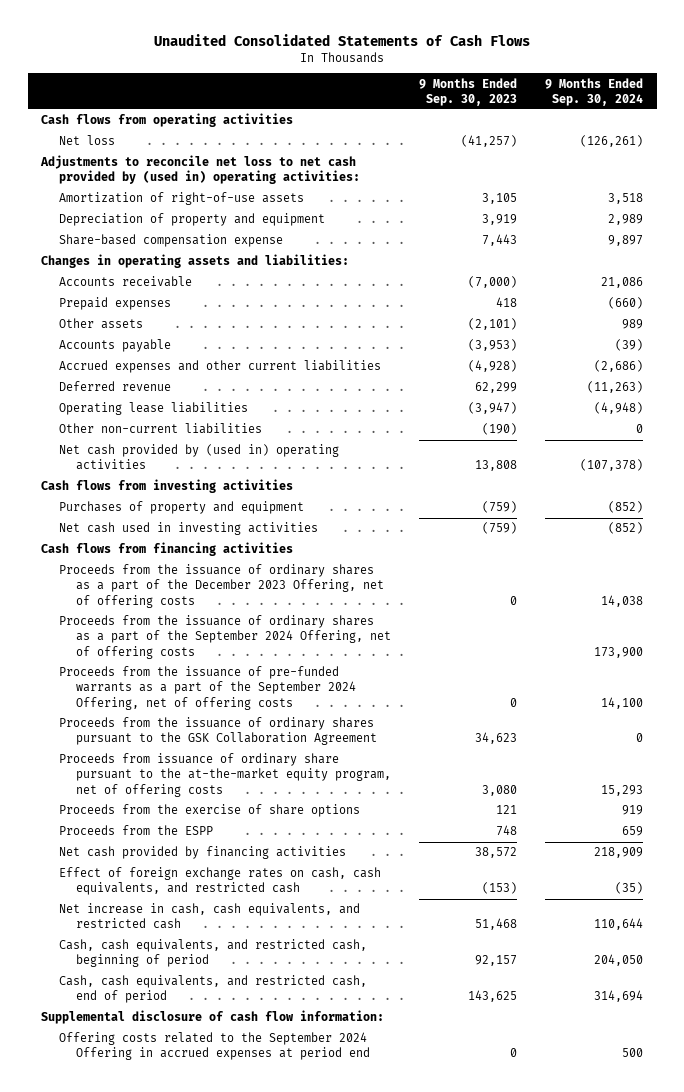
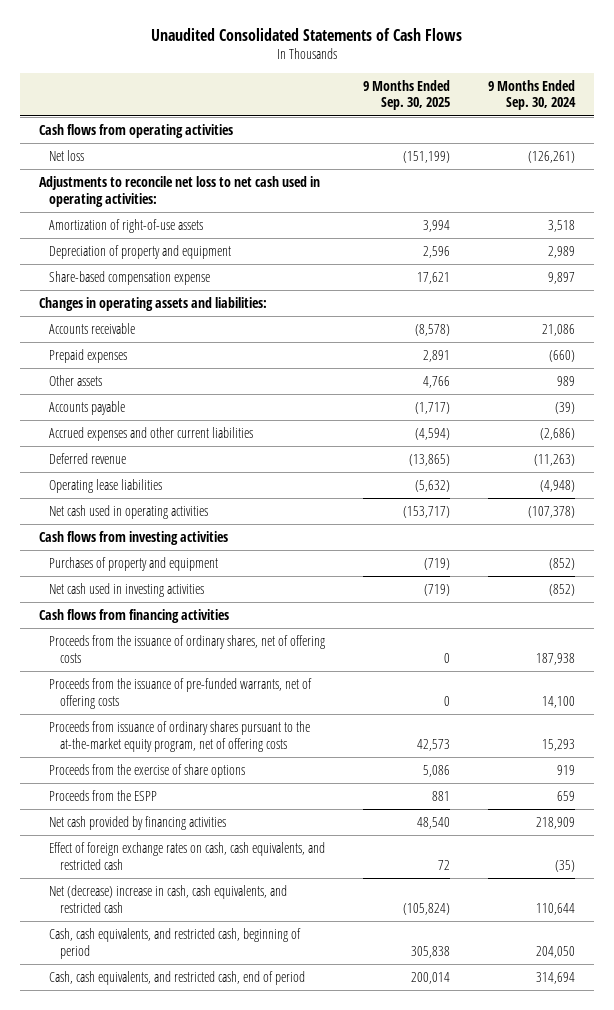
- | 9 Months Ended Sep. 30, 2023 | 9 Months Ended Sep. 30, 2024
+ | 9 Months Ended Sep. 30, 2025 | 9 Months Ended Sep. 30, 2024
- Adjustments to reconcile net loss to net cash provided by (used in) operating activities:
+ Adjustments to reconcile net loss to net cash used in operating activities:
- Other non-current liabilities | (190) | 0
- Net cash provided by (used in) operating activities | 13,808 | (107,378)
+ Net cash used in operating activities | (153,717) | (107,378)
- Proceeds from the issuance of ordinary shares as a part of the December 2023 Offering, net of offering costs | 0 | 14,038
- Proceeds from the issuance of ordinary shares as a part of the September 2024 Offering, net of offering costs | | 173,900
- Proceeds from the issuance of pre-funded warrants as a part of the September 2024 Offering, net of offering costs | 0 | 14,100
- Proceeds from the issuance of ordinary shares pursuant to the GSK Collaboration Agreement | 34,623 | 0
- Proceeds from issuance of ordinary share pursuant to the at-the-market equity program, net of offering costs | 3,080 | 15,293
+ Proceeds from the issuance of ordinary shares, net of offering costs | 0 | 187,938
+ Proceeds from the issuance of pre-funded warrants, net of offering costs | 0 | 14,100
+ Proceeds from issuance of ordinary shares pursuant to the at-the-market equity program, net of offering costs | 42,573 | 15,293
- Net increase in cash, cash equivalents, and restricted cash | 51,468 | 110,644
+ Net (decrease) increase in cash, cash equivalents, and restricted cash | (105,824) | 110,644
- Supplemental disclosure of cash flow information:
- Offering costs related to the September 2024 Offering in accrued expenses at period end | 0 | 500

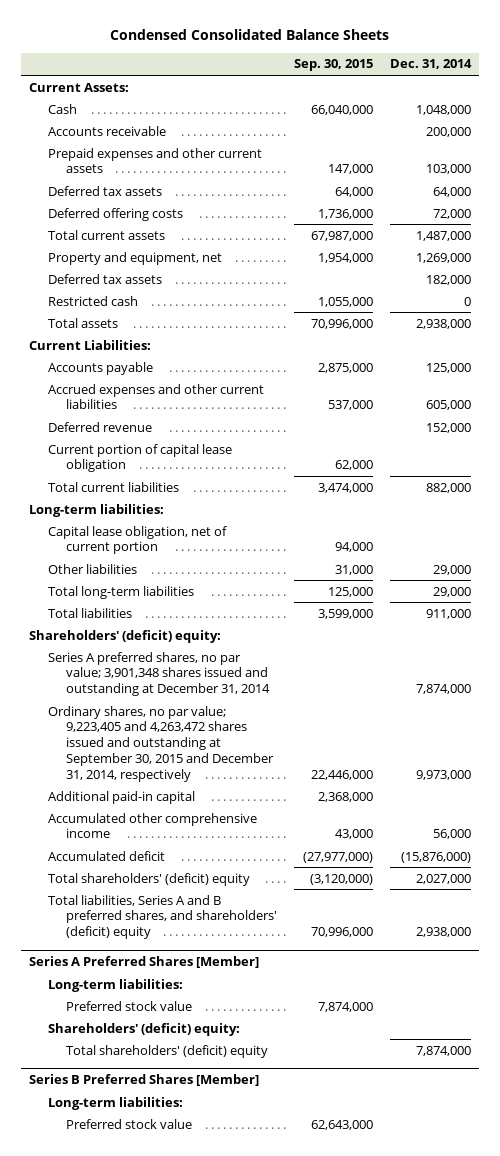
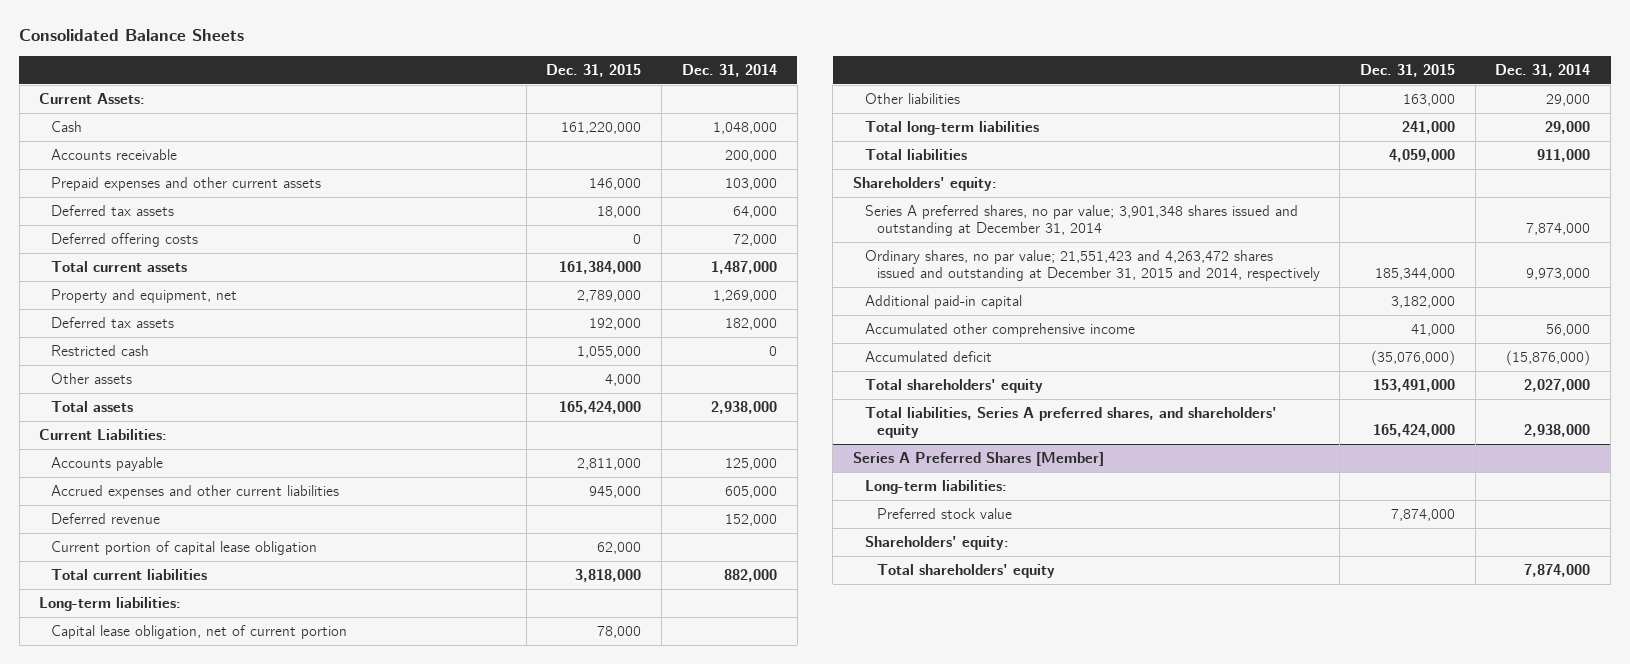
- Condensed Consolidated Balance Sheets
+ Consolidated Balance Sheets
- | Sep. 30, 2015 | Dec. 31, 2014
+ | Dec. 31, 2015 | Dec. 31, 2014
+ Other assets | 4,000 |
- Shareholders' (deficit) equity:
+ Shareholders' equity:
- Ordinary shares, no par value; 9,223,405 and 4,263,472 shares issued and outstanding at September 30, 2015 and December 31, 2014, respectively | 22,446,000 | 9,973,000
+ Ordinary shares, no par value; 21,551,423 and 4,263,472 shares issued and outstanding at December 31, 2015 and 2014, respectively | 185,344,000 | 9,973,000
- Total shareholders' (deficit) equity | (3,120,000) | 2,027,000
- Total liabilities, Series A and B preferred shares, and shareholders' (deficit) equity | 70,996,000 | 2,938,000
+ Total shareholders' equity | 153,491,000 | 2,027,000
+ Total liabilities, Series A preferred shares, and shareholders' equity | 165,424,000 | 2,938,000
@ Series A Preferred Shares [Member]
- Shareholders' (deficit) equity:
- Total shareholders' (deficit) equity | | 7,874,000
- Series B Preferred Shares [Member]
- Long-term liabilities:
- Preferred stock value | 62,643,000 |
@ Series A Preferred Shares [Member]
+ Shareholders' equity:
+ Total shareholders' equity | | 7,874,000

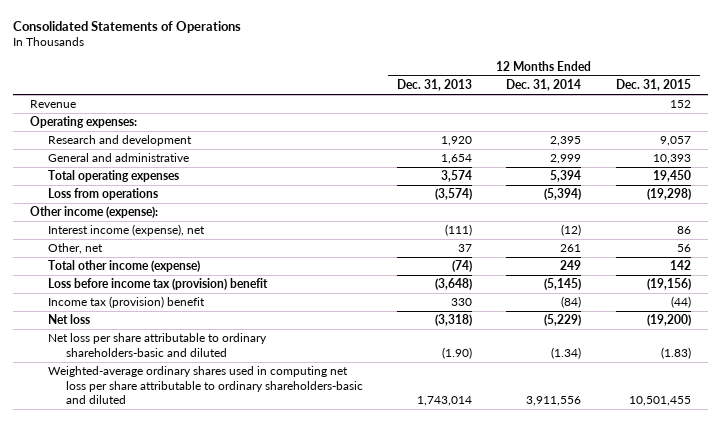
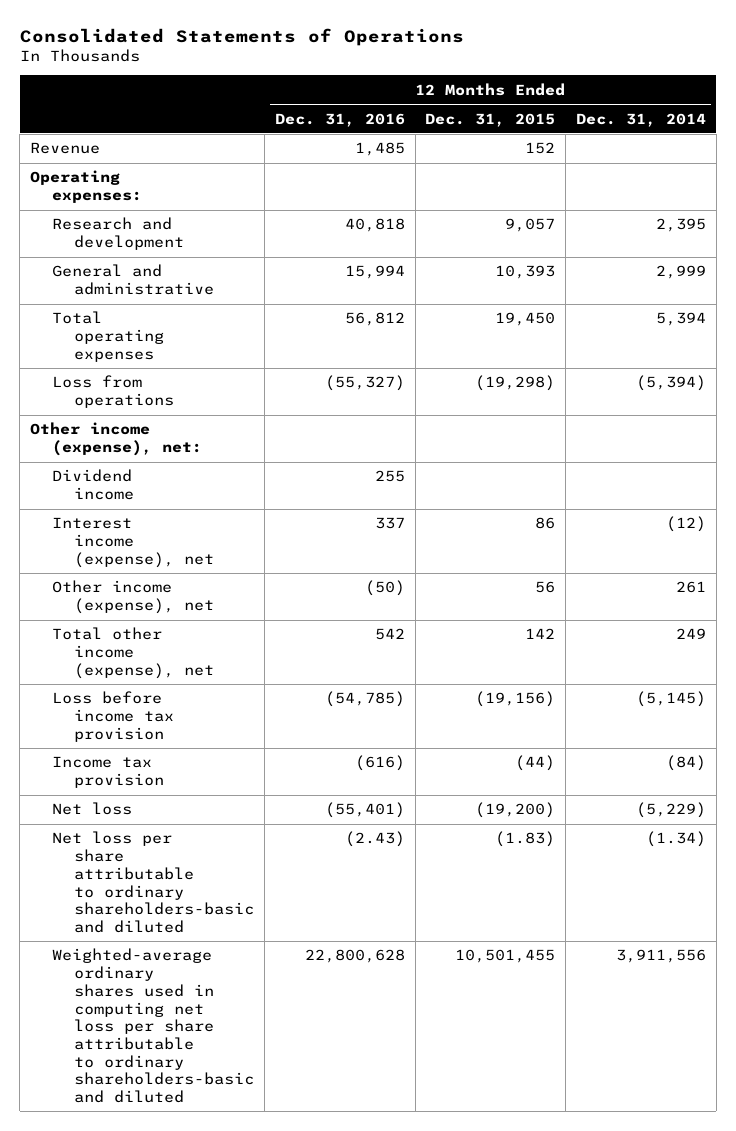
- | 12 Months Ended Dec. 31, 2013 | 12 Months Ended Dec. 31, 2014 | 12 Months Ended Dec. 31, 2015
+ | 12 Months Ended Dec. 31, 2016 | 12 Months Ended Dec. 31, 2015 | 12 Months Ended Dec. 31, 2014
- Other income (expense):
+ Other income (expense), net:
+ Dividend income | 255 | |
- Other, net | 37 | 261 | 56
- Total other income (expense) | (74) | 249 | 142
- Loss before income tax (provision) benefit | (3,648) | (5,145) | (19,156)
- Income tax (provision) benefit | 330 | (84) | (44)
+ Other income (expense), net | (50) | 56 | 261
+ Total other income (expense), net | 542 | 142 | 249
+ Loss before income tax provision | (54,785) | (19,156) | (5,145)
+ Income tax provision | (616) | (44) | (84)

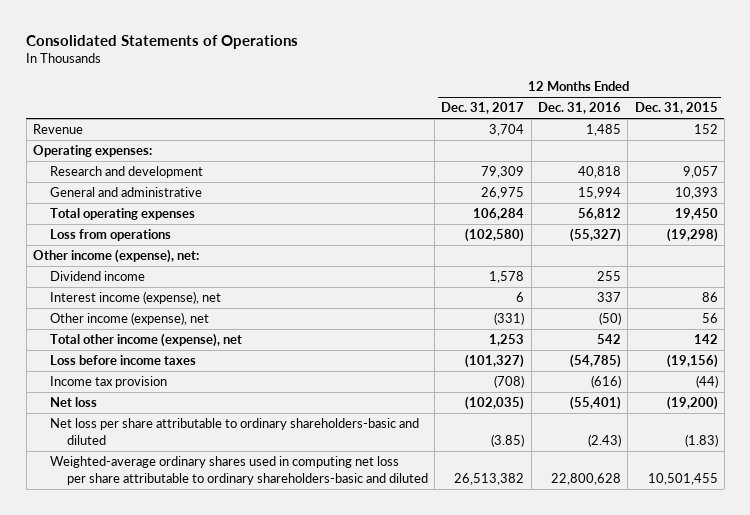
- | 12 Months Ended Dec. 31, 2016 | 12 Months Ended Dec. 31, 2015 | 12 Months Ended Dec. 31, 2014
+ | 12 Months Ended Dec. 31, 2017 | 12 Months Ended Dec. 31, 2016 | 12 Months Ended Dec. 31, 2015
- Loss before income tax provision | (54,785) | (19,156) | (5,145)
+ Loss before income taxes | (101,327) | (54,785) | (19,156)

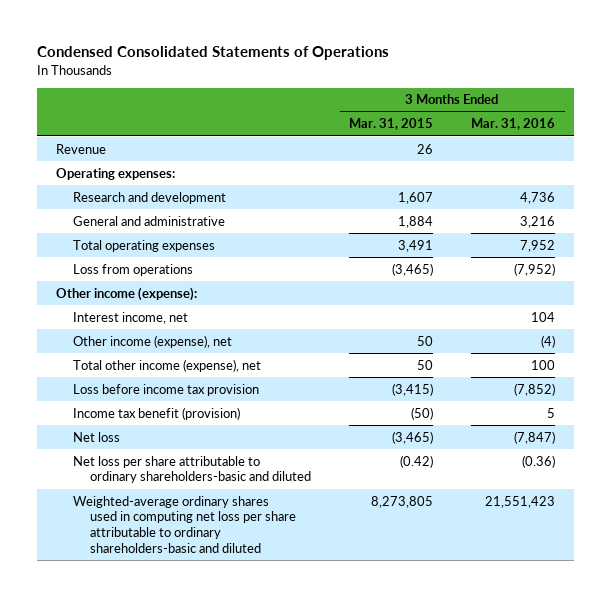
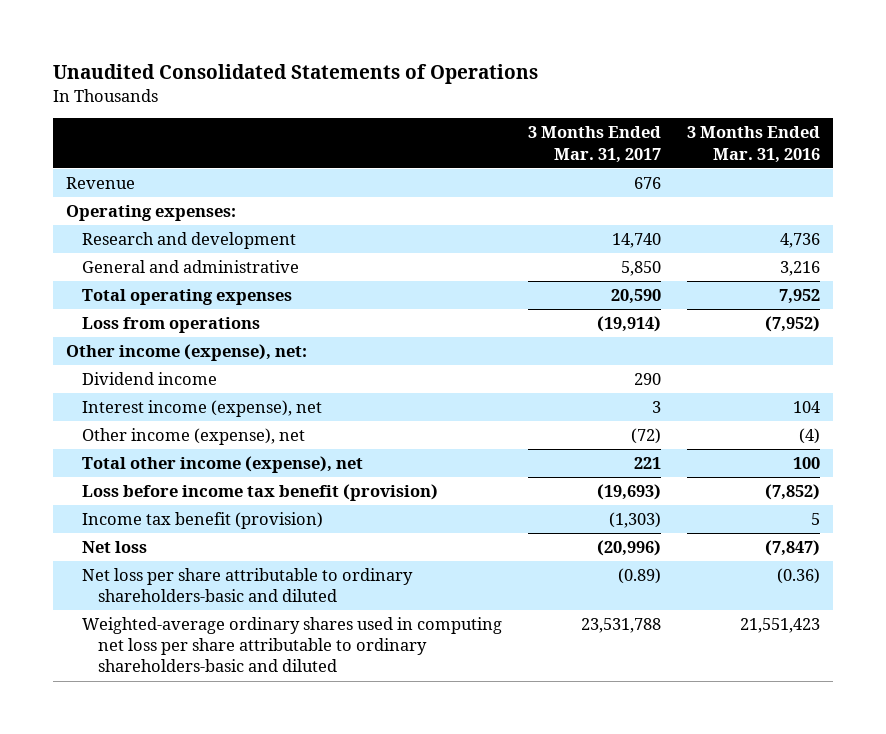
- Condensed Consolidated Statements of Operations
+ Unaudited Consolidated Statements of Operations
- | 3 Months Ended Mar. 31, 2015 | 3 Months Ended Mar. 31, 2016
+ | 3 Months Ended Mar. 31, 2017 | 3 Months Ended Mar. 31, 2016
- Other income (expense):
- Interest income, net | | 104
+ Other income (expense), net:
+ Dividend income | 290 |
+ Interest income (expense), net | 3 | 104
- Loss before income tax provision | (3,415) | (7,852)
+ Loss before income tax benefit (provision) | (19,693) | (7,852)

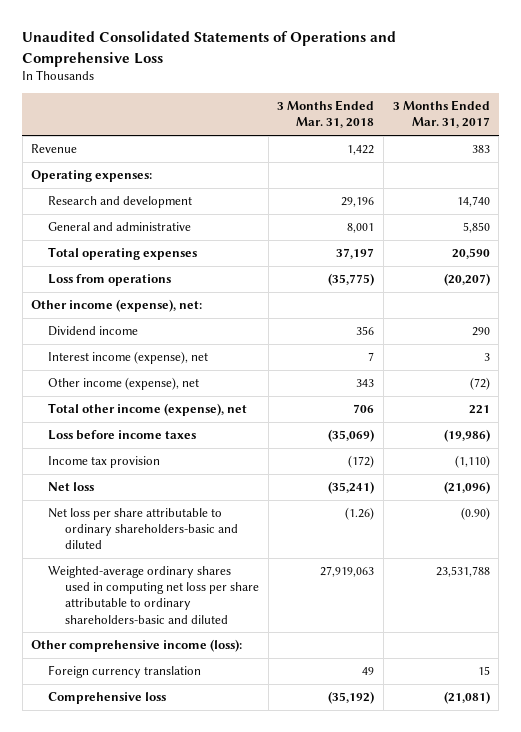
- Unaudited Consolidated Statements of Operations
+ Unaudited Consolidated Statements of Operations and Comprehensive Loss
- | 3 Months Ended Mar. 31, 2017 | 3 Months Ended Mar. 31, 2016
+ | 3 Months Ended Mar. 31, 2018 | 3 Months Ended Mar. 31, 2017
- Revenue | 676 |
+ Revenue | 1,422 | 383
- Loss from operations | (19,914) | (7,952)
+ Loss from operations | (35,775) | (20,207)
- Loss before income tax benefit (provision) | (19,693) | (7,852)
- Income tax benefit (provision) | (1,303) | 5
- Net loss | (20,996) | (7,847)
- Net loss per share attributable to ordinary shareholders-basic and diluted | (0.89) | (0.36)
+ Loss before income taxes | (35,069) | (19,986)
+ Income tax provision | (172) | (1,110)
+ Net loss | (35,241) | (21,096)
+ Net loss per share attributable to ordinary shareholders-basic and diluted | (1.26) | (0.90)
+ Other comprehensive income (loss):
+ Foreign currency translation | 49 | 15
+ Comprehensive loss | (35,192) | (21,081)

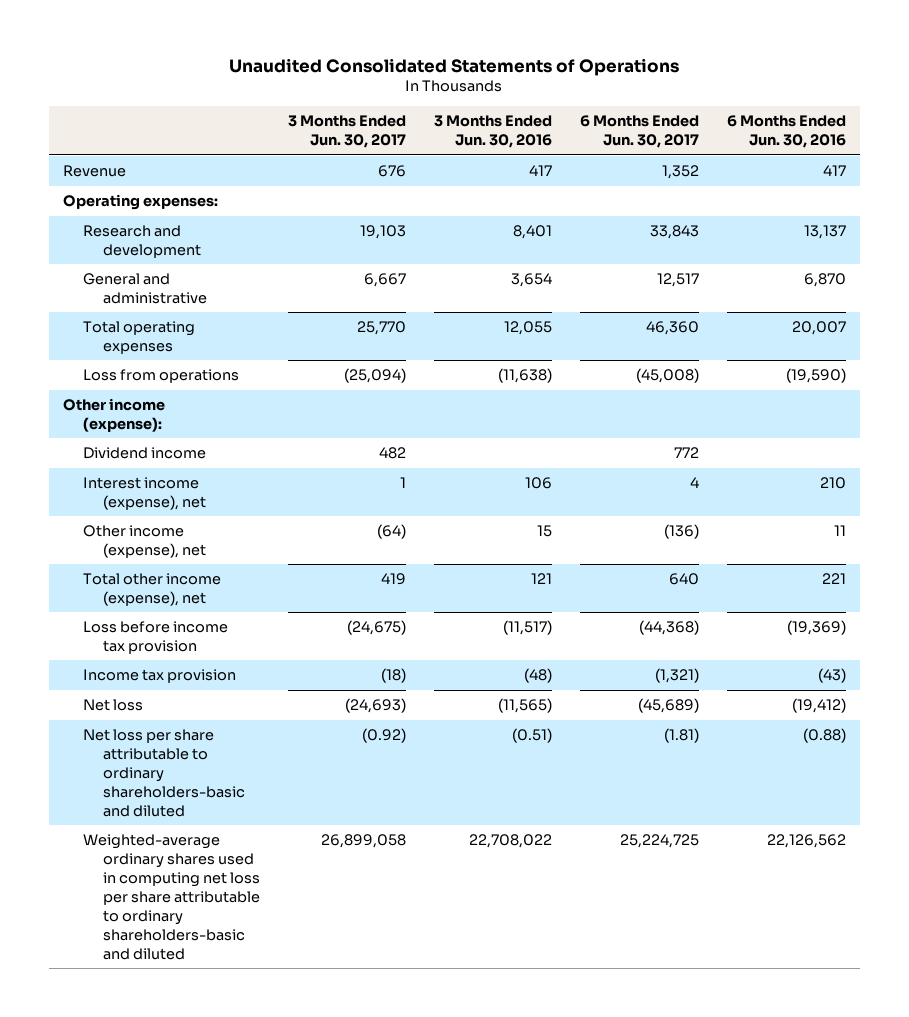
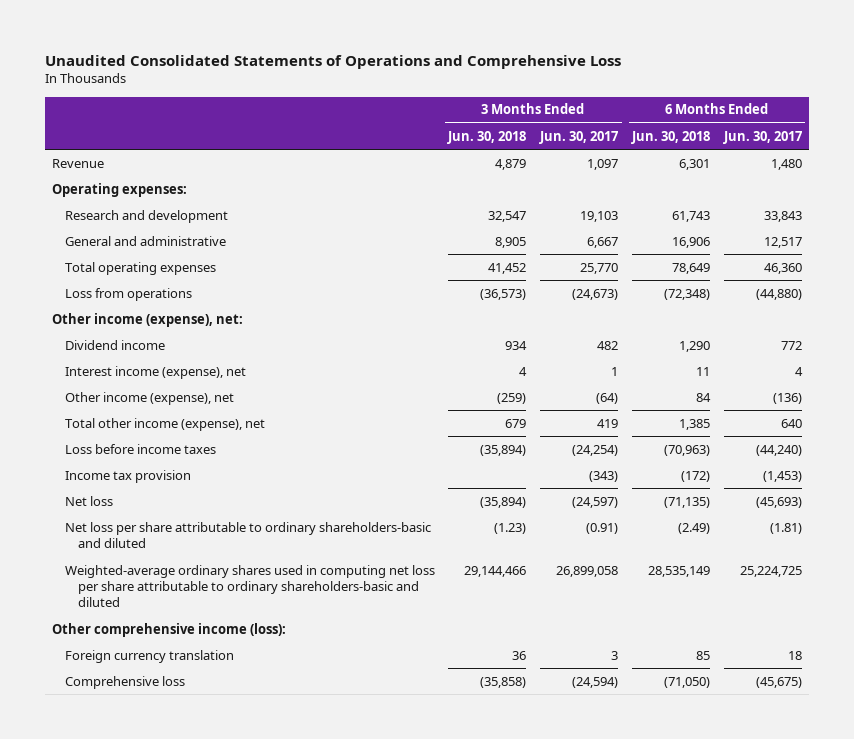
- Unaudited Consolidated Statements of Operations
+ Unaudited Consolidated Statements of Operations and Comprehensive Loss
- | 3 Months Ended Jun. 30, 2017 | 3 Months Ended Jun. 30, 2016 | 6 Months Ended Jun. 30, 2017 | 6 Months Ended Jun. 30, 2016
+ | 3 Months Ended Jun. 30, 2018 | 3 Months Ended Jun. 30, 2017 | 6 Months Ended Jun. 30, 2018 | 6 Months Ended Jun. 30, 2017
- Revenue | 676 | 417 | 1,352 | 417
+ Revenue | 4,879 | 1,097 | 6,301 | 1,480
- Loss from operations | (25,094) | (11,638) | (45,008) | (19,590)
- Other income (expense):
+ Loss from operations | (36,573) | (24,673) | (72,348) | (44,880)
+ Other income (expense), net:
- Loss before income tax provision | (24,675) | (11,517) | (44,368) | (19,369)
- Income tax provision | (18) | (48) | (1,321) | (43)
- Net loss | (24,693) | (11,565) | (45,689) | (19,412)
- Net loss per share attributable to ordinary shareholders-basic and diluted | (0.92) | (0.51) | (1.81) | (0.88)
+ Loss before income taxes | (35,894) | (24,254) | (70,963) | (44,240)
+ Income tax provision | | (343) | (172) | (1,453)
+ Net loss | (35,894) | (24,597) | (71,135) | (45,693)
+ Net loss per share attributable to ordinary shareholders-basic and diluted | (1.23) | (0.91) | (2.49) | (1.81)
+ Other comprehensive income (loss):
+ Foreign currency translation | 36 | 3 | 85 | 18
+ Comprehensive loss | (35,858) | (24,594) | (71,050) | (45,675)

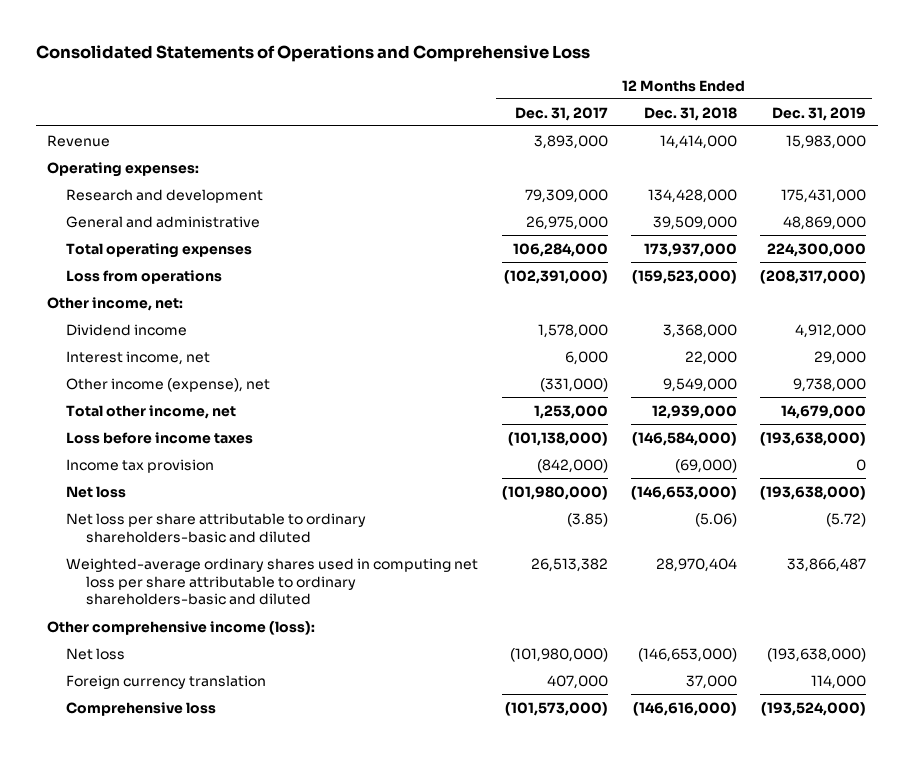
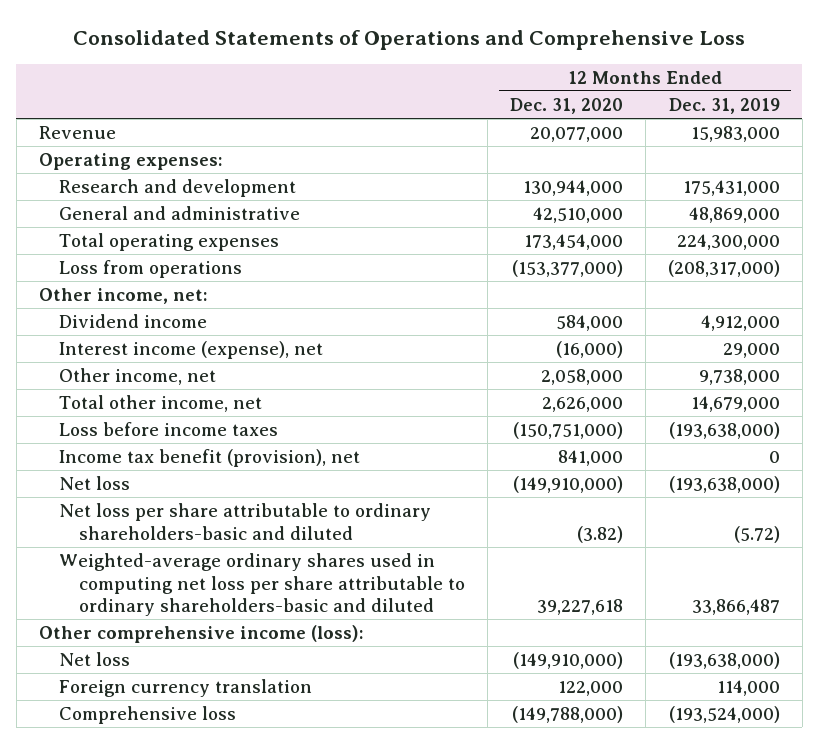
- | 12 Months Ended Dec. 31, 2017 | 12 Months Ended Dec. 31, 2018 | 12 Months Ended Dec. 31, 2019
+ | 12 Months Ended Dec. 31, 2020 | 12 Months Ended Dec. 31, 2019
- Interest income, net | 6,000 | 22,000 | 29,000
- Other income (expense), net | (331,000) | 9,549,000 | 9,738,000
+ Interest income (expense), net | (16,000) | 29,000
+ Other income, net | 2,058,000 | 9,738,000
- Income tax provision | (842,000) | (69,000) | 0
+ Income tax benefit (provision), net | 841,000 | 0

